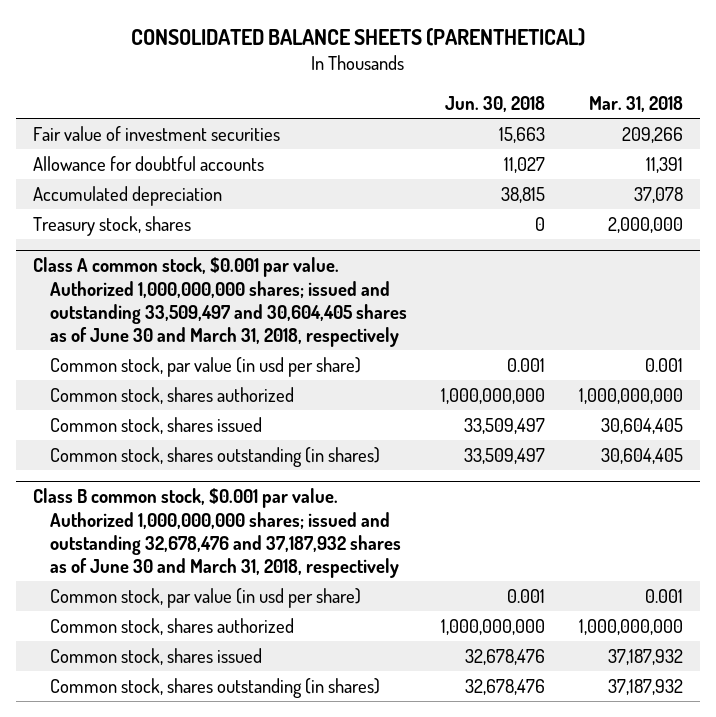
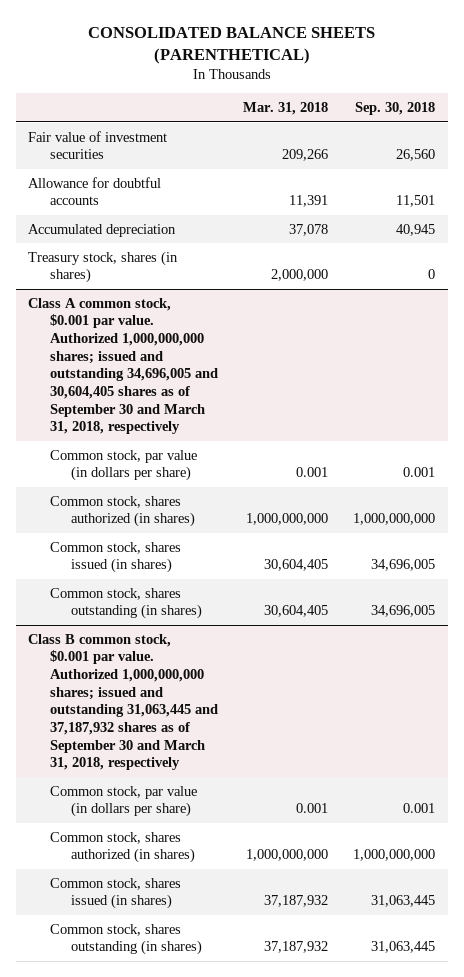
- | Jun. 30, 2018 | Mar. 31, 2018
+ | Mar. 31, 2018 | Sep. 30, 2018
- Treasury stock, shares | 0 | 2,000,000
- Class A common stock, $0.001 par value. Authorized 1,000,000,000 shares; issued and outstanding 33,509,497 and 30,604,405 shares as of June 30 and March 31, 2018, respectively
- Common stock, par value (in usd per share) | 0.001 | 0.001
- Common stock, shares authorized | 1,000,000,000 | 1,000,000,000
- Common stock, shares issued | 33,509,497 | 30,604,405
+ Treasury stock, shares (in shares) | 2,000,000 | 0
+ Class A common stock, $0.001 par value. Authorized 1,000,000,000 shares; issued and outstanding 34,696,005 and 30,604,405 shares as of September 30 and March 31, 2018, respectively
+ Common stock, par value (in dollars per share) | 0.001 | 0.001
+ Common stock, shares authorized (in shares) | 1,000,000,000 | 1,000,000,000
+ Common stock, shares issued (in shares) | 30,604,405 | 34,696,005
- Class B common stock, $0.001 par value. Authorized 1,000,000,000 shares; issued and outstanding 32,678,476 and 37,187,932 shares as of June 30 and March 31, 2018, respectively
- Common stock, par value (in usd per share) | 0.001 | 0.001
- Common stock, shares authorized | 1,000,000,000 | 1,000,000,000
- Common stock, shares issued | 32,678,476 | 37,187,932
+ Class B common stock, $0.001 par value. Authorized 1,000,000,000 shares; issued and outstanding 31,063,445 and 37,187,932 shares as of September 30 and March 31, 2018, respectively
+ Common stock, par value (in dollars per share) | 0.001 | 0.001
+ Common stock, shares authorized (in shares) | 1,000,000,000 | 1,000,000,000
+ Common stock, shares issued (in shares) | 37,187,932 | 31,063,445

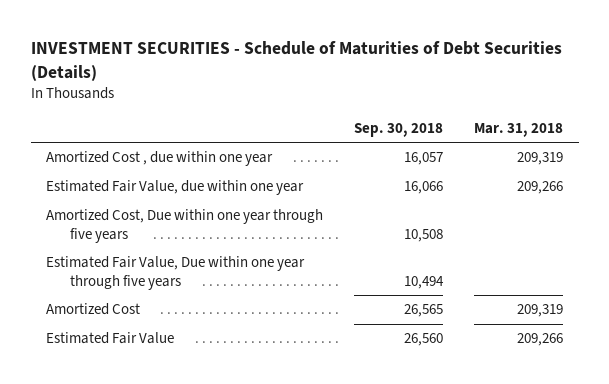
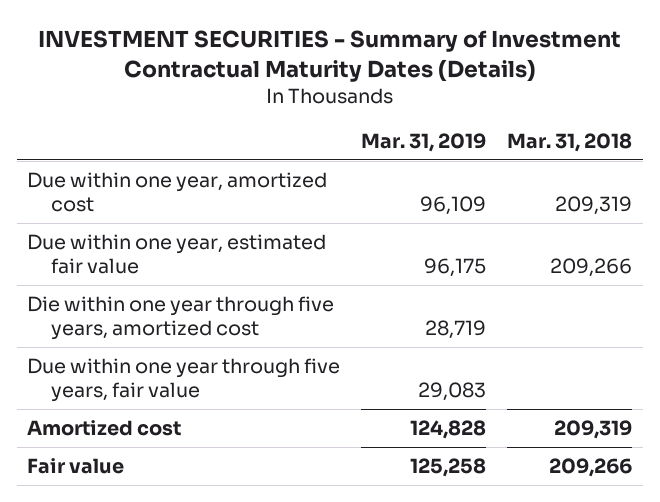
- INVESTMENT SECURITIES - Schedule of Maturities of Debt Securities (Details)
+ INVESTMENT SECURITIES - Summary of Investment Contractual Maturity Dates (Details)
- | Sep. 30, 2018 | Mar. 31, 2018
+ | Mar. 31, 2019 | Mar. 31, 2018
- Amortized Cost , due within one year | 16,057 | 209,319
- Estimated Fair Value, due within one year | 16,066 | 209,266
- Amortized Cost, Due within one year through five years | 10,508 |
- Estimated Fair Value, Due within one year through five years | 10,494 |
- Amortized Cost | 26,565 | 209,319
- Estimated Fair Value | 26,560 | 209,266
+ Due within one year, amortized cost | 96,109 | 209,319
+ Due within one year, estimated fair value | 96,175 | 209,266
+ Die within one year through five years, amortized cost | 28,719 |
+ Due within one year through five years, fair value | 29,083 |
+ Amortized cost | 124,828 | 209,319
+ Fair value | 125,258 | 209,266

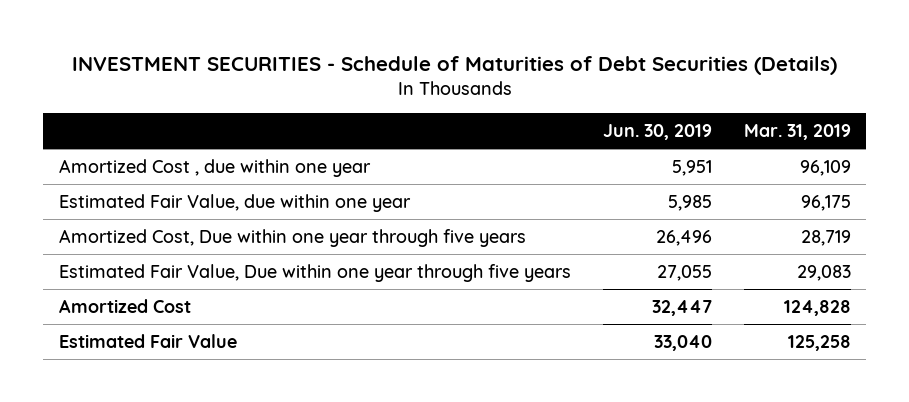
- INVESTMENT SECURITIES - Summary of Investment Contractual Maturity Dates (Details)
+ INVESTMENT SECURITIES - Schedule of Maturities of Debt Securities (Details)
- | Mar. 31, 2019 | Mar. 31, 2018
+ | Jun. 30, 2019 | Mar. 31, 2019
- Due within one year, amortized cost | 96,109 | 209,319
- Due within one year, estimated fair value | 96,175 | 209,266
- Die within one year through five years, amortized cost | 28,719 |
- Due within one year through five years, fair value | 29,083 |
- Amortized cost | 124,828 | 209,319
- Fair value | 125,258 | 209,266
+ Amortized Cost , due within one year | 5,951 | 96,109
+ Estimated Fair Value, due within one year | 5,985 | 96,175
+ Amortized Cost, Due within one year through five years | 26,496 | 28,719
+ Estimated Fair Value, Due within one year through five years | 27,055 | 29,083
+ Amortized Cost | 32,447 | 124,828
+ Estimated Fair Value | 33,040 | 125,258

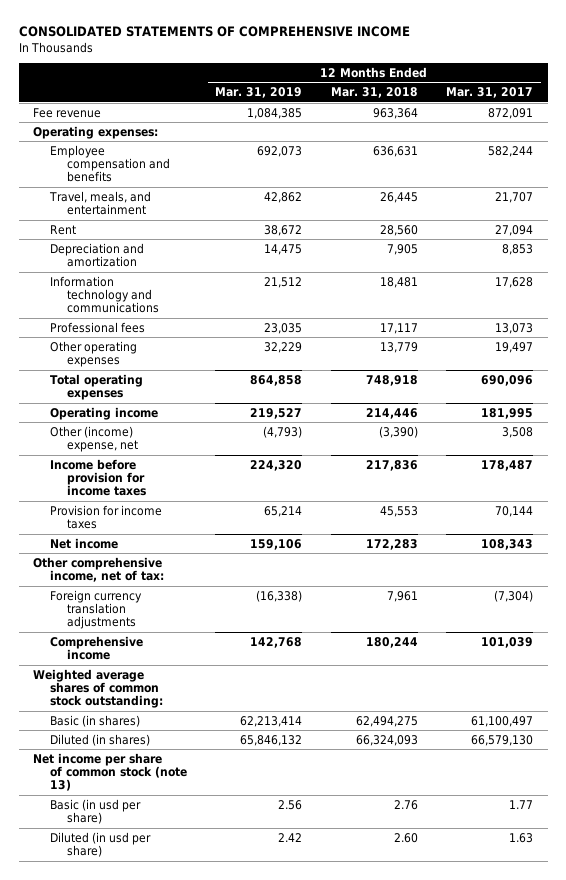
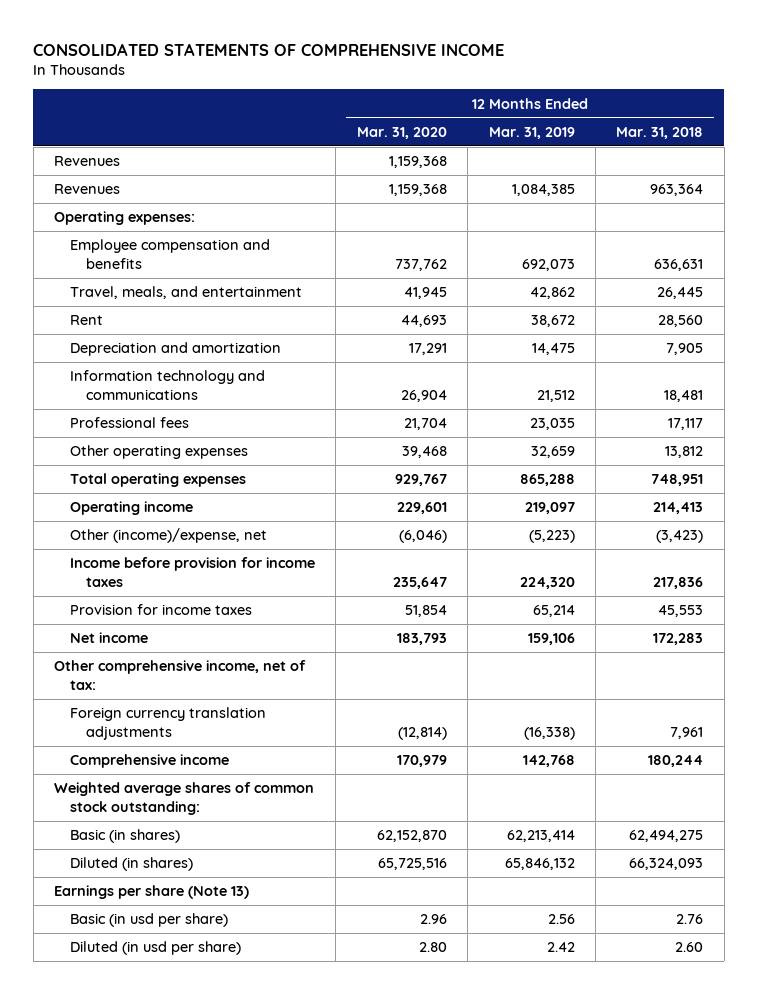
- | 12 Months Ended Mar. 31, 2019 | 12 Months Ended Mar. 31, 2018 | 12 Months Ended Mar. 31, 2017
+ | 12 Months Ended Mar. 31, 2020 | 12 Months Ended Mar. 31, 2019 | 12 Months Ended Mar. 31, 2018
- Fee revenue | 1,084,385 | 963,364 | 872,091
+ Revenues | 1,159,368 | |
+ Revenues | 1,159,368 | 1,084,385 | 963,364
- Other operating expenses | 32,229 | 13,779 | 19,497
- Total operating expenses | 864,858 | 748,918 | 690,096
- Operating income | 219,527 | 214,446 | 181,995
- Other (income) expense, net | (4,793) | (3,390) | 3,508
+ Other operating expenses | 39,468 | 32,659 | 13,812
+ Total operating expenses | 929,767 | 865,288 | 748,951
+ Operating income | 229,601 | 219,097 | 214,413
+ Other (income)/expense, net | (6,046) | (5,223) | (3,423)
- Net income per share of common stock (note 13)
+ Earnings per share (Note 13)

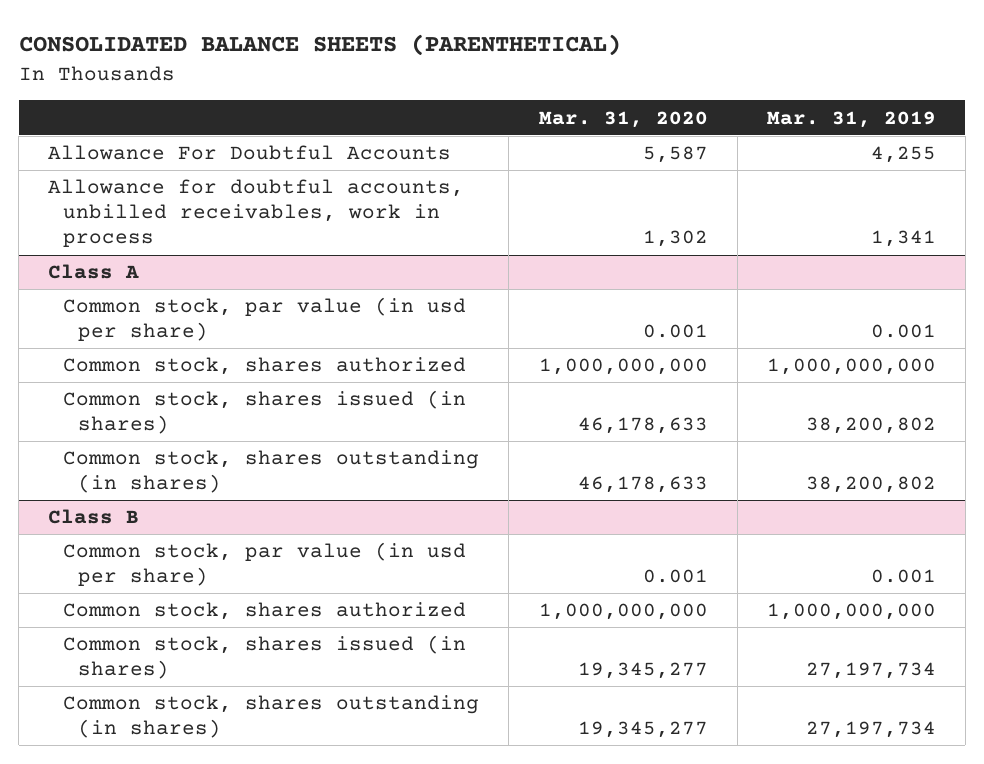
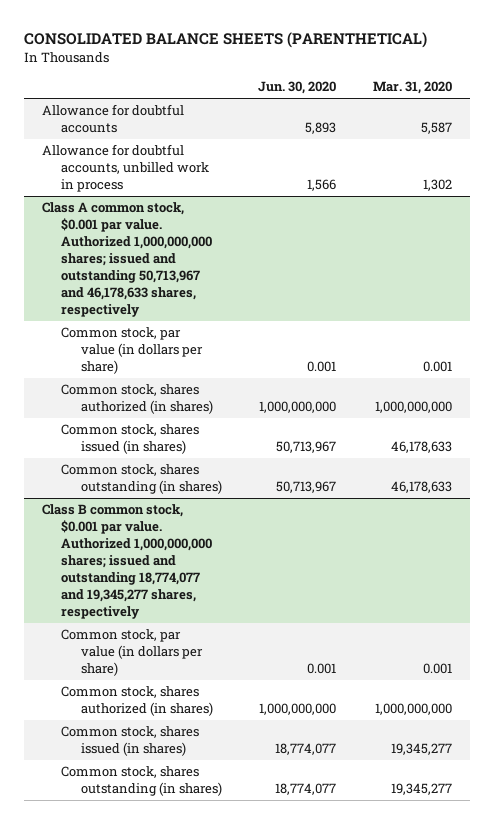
- | Mar. 31, 2020 | Mar. 31, 2019
+ | Jun. 30, 2020 | Mar. 31, 2020
- Allowance For Doubtful Accounts | 5,587 | 4,255
- Allowance for doubtful accounts, unbilled receivables, work in process | 1,302 | 1,341
- Class A
- Common stock, par value (in usd per share) | 0.001 | 0.001
- Common stock, shares authorized | 1,000,000,000 | 1,000,000,000
+ Allowance for doubtful accounts | 5,893 | 5,587
+ Allowance for doubtful accounts, unbilled work in process | 1,566 | 1,302
+ Class A common stock, $0.001 par value. Authorized 1,000,000,000 shares; issued and outstanding 50,713,967 and 46,178,633 shares, respectively
+ Common stock, par value (in dollars per share) | 0.001 | 0.001
+ Common stock, shares authorized (in shares) | 1,000,000,000 | 1,000,000,000
- Class B
- Common stock, par value (in usd per share) | 0.001 | 0.001
- Common stock, shares authorized | 1,000,000,000 | 1,000,000,000
+ Class B common stock, $0.001 par value. Authorized 1,000,000,000 shares; issued and outstanding 18,774,077 and 19,345,277 shares, respectively
+ Common stock, par value (in dollars per share) | 0.001 | 0.001
+ Common stock, shares authorized (in shares) | 1,000,000,000 | 1,000,000,000

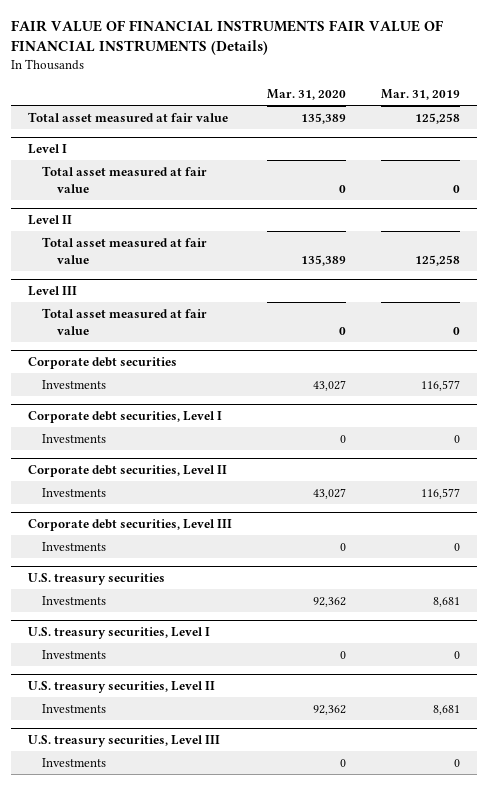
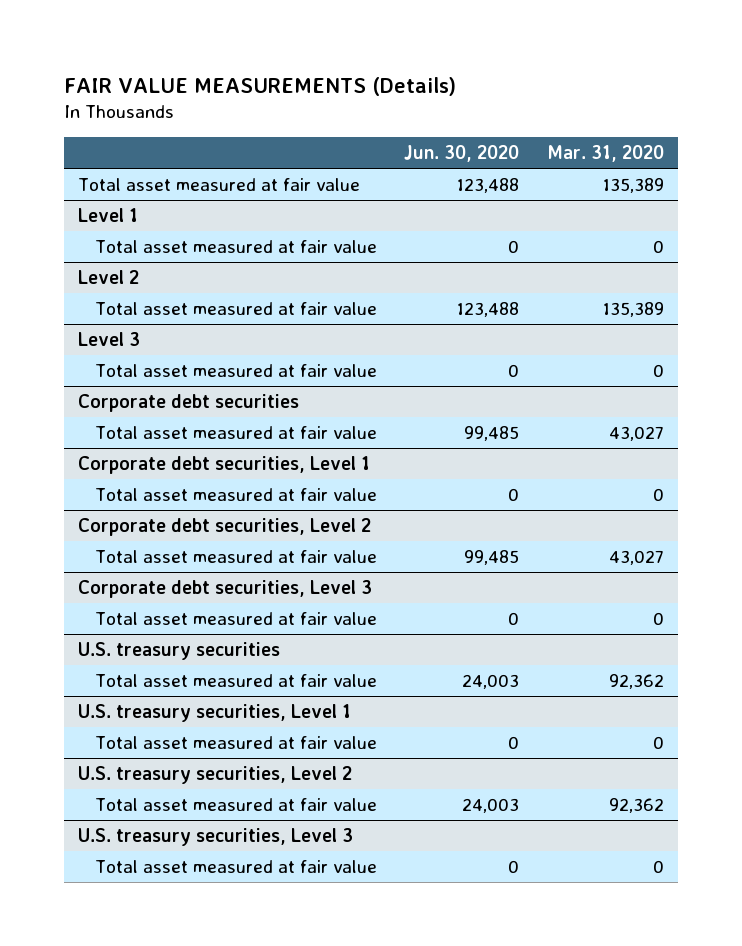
- FAIR VALUE OF FINANCIAL INSTRUMENTS FAIR VALUE OF FINANCIAL INSTRUMENTS (Details)
+ FAIR VALUE MEASUREMENTS (Details)
- | Mar. 31, 2020 | Mar. 31, 2019
+ | Jun. 30, 2020 | Mar. 31, 2020
- Level I
+ Level 1
- Level II
+ Level 2
- Level III
+ Level 3
@ Corporate debt securities
- Investments | 43,027 | 116,577
- Corporate debt securities, Level I
- Investments | 0 | 0
- Corporate debt securities, Level II
- Investments | 43,027 | 116,577
- Corporate debt securities, Level III
- Investments | 0 | 0
@ Corporate debt securities
+ Total asset measured at fair value | 99,485 | 43,027
+ Corporate debt securities, Level 1
+ Total asset measured at fair value | 0 | 0
+ Corporate debt securities, Level 2
+ Total asset measured at fair value | 99,485 | 43,027
+ Corporate debt securities, Level 3
+ Total asset measured at fair value | 0 | 0
@ U.S. treasury securities
- Investments | 92,362 | 8,681
- U.S. treasury securities, Level I
- Investments | 0 | 0
- U.S. treasury securities, Level II
- Investments | 92,362 | 8,681
- U.S. treasury securities, Level III
- Investments | 0 | 0
@ U.S. treasury securities
+ Total asset measured at fair value | 24,003 | 92,362
+ U.S. treasury securities, Level 1
+ Total asset measured at fair value | 0 | 0
+ U.S. treasury securities, Level 2
+ Total asset measured at fair value | 24,003 | 92,362
+ U.S. treasury securities, Level 3
+ Total asset measured at fair value | 0 | 0

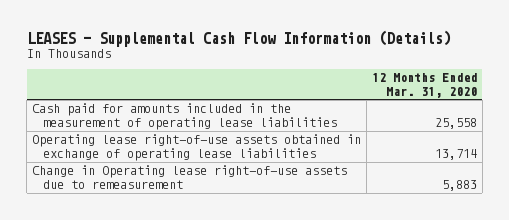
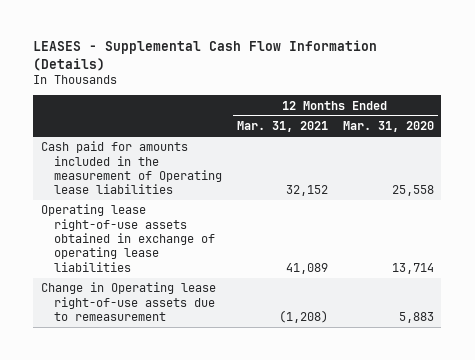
- | 12 Months Ended Mar. 31, 2020
+ | 12 Months Ended Mar. 31, 2021 | 12 Months Ended Mar. 31, 2020
- Cash paid for amounts included in the measurement of operating lease liabilities | 25,558
+ Cash paid for amounts included in the measurement of Operating lease liabilities | 32,152 | 25,558

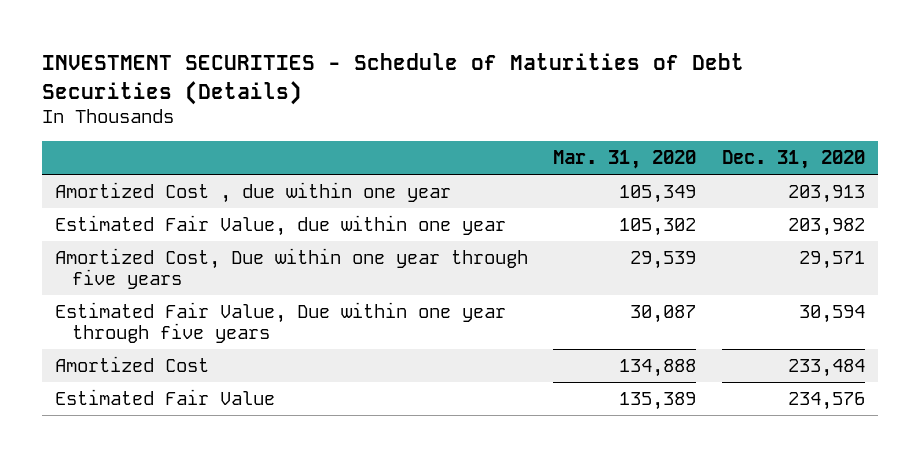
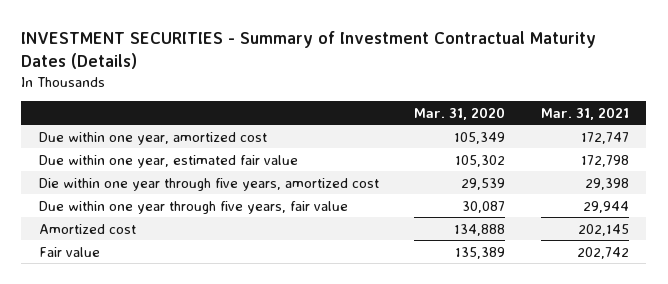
- INVESTMENT SECURITIES - Schedule of Maturities of Debt Securities (Details)
+ INVESTMENT SECURITIES - Summary of Investment Contractual Maturity Dates (Details)
- | Mar. 31, 2020 | Dec. 31, 2020
+ | Mar. 31, 2020 | Mar. 31, 2021
- Amortized Cost , due within one year | 105,349 | 203,913
- Estimated Fair Value, due within one year | 105,302 | 203,982
- Amortized Cost, Due within one year through five years | 29,539 | 29,571
- Estimated Fair Value, Due within one year through five years | 30,087 | 30,594
- Amortized Cost | 134,888 | 233,484
- Estimated Fair Value | 135,389 | 234,576
+ Due within one year, amortized cost | 105,349 | 172,747
+ Due within one year, estimated fair value | 105,302 | 172,798
+ Die within one year through five years, amortized cost | 29,539 | 29,398
+ Due within one year through five years, fair value | 30,087 | 29,944
+ Amortized cost | 134,888 | 202,145
+ Fair value | 135,389 | 202,742

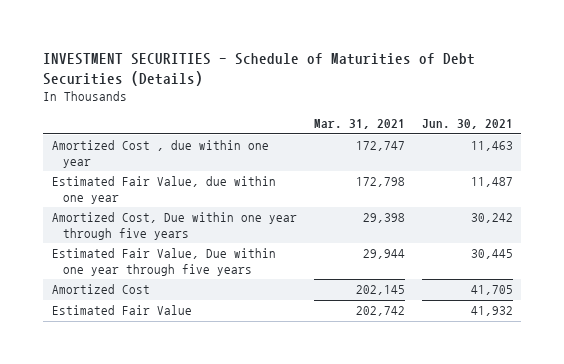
- INVESTMENT SECURITIES - Summary of Investment Contractual Maturity Dates (Details)
+ INVESTMENT SECURITIES - Schedule of Maturities of Debt Securities (Details)
- | Mar. 31, 2020 | Mar. 31, 2021
+ | Mar. 31, 2021 | Jun. 30, 2021
- Due within one year, amortized cost | 105,349 | 172,747
- Due within one year, estimated fair value | 105,302 | 172,798
- Die within one year through five years, amortized cost | 29,539 | 29,398
- Due within one year through five years, fair value | 30,087 | 29,944
- Amortized cost | 134,888 | 202,145
- Fair value | 135,389 | 202,742
+ Amortized Cost , due within one year | 172,747 | 11,463
+ Estimated Fair Value, due within one year | 172,798 | 11,487
+ Amortized Cost, Due within one year through five years | 29,398 | 30,242
+ Estimated Fair Value, Due within one year through five years | 29,944 | 30,445
+ Amortized Cost | 202,145 | 41,705
+ Estimated Fair Value | 202,742 | 41,932

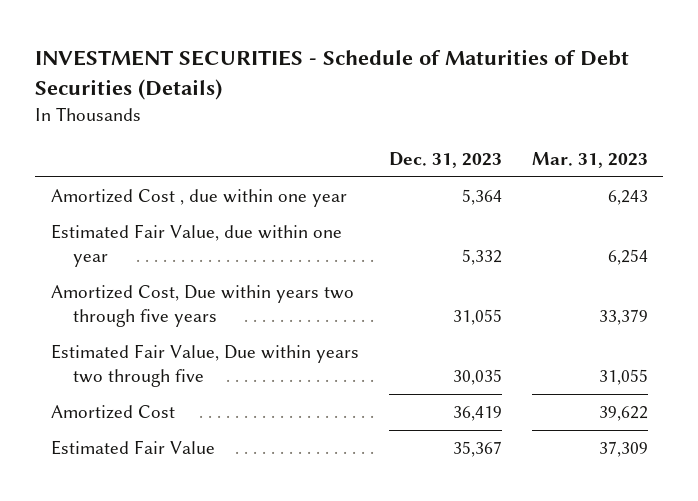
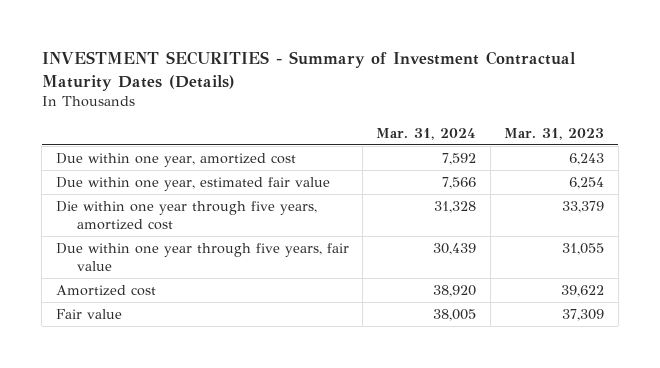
- INVESTMENT SECURITIES - Schedule of Maturities of Debt Securities (Details)
+ INVESTMENT SECURITIES - Summary of Investment Contractual Maturity Dates (Details)
- | Dec. 31, 2023 | Mar. 31, 2023
+ | Mar. 31, 2024 | Mar. 31, 2023
- Amortized Cost , due within one year | 5,364 | 6,243
- Estimated Fair Value, due within one year | 5,332 | 6,254
- Amortized Cost, Due within years two through five years | 31,055 | 33,379
- Estimated Fair Value, Due within years two through five | 30,035 | 31,055
- Amortized Cost | 36,419 | 39,622
- Estimated Fair Value | 35,367 | 37,309
+ Due within one year, amortized cost | 7,592 | 6,243
+ Due within one year, estimated fair value | 7,566 | 6,254
+ Die within one year through five years, amortized cost | 31,328 | 33,379
+ Due within one year through five years, fair value | 30,439 | 31,055
+ Amortized cost | 38,920 | 39,622
+ Fair value | 38,005 | 37,309

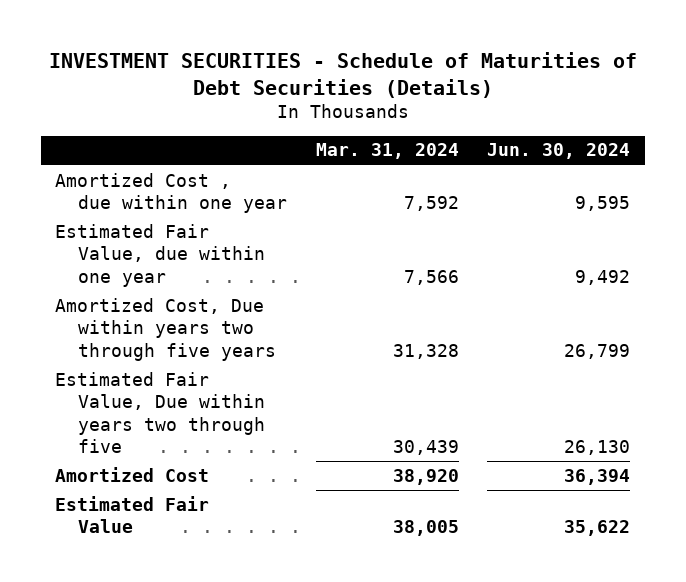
- INVESTMENT SECURITIES - Summary of Investment Contractual Maturity Dates (Details)
+ INVESTMENT SECURITIES - Schedule of Maturities of Debt Securities (Details)
- | Mar. 31, 2024 | Mar. 31, 2023
+ | Mar. 31, 2024 | Jun. 30, 2024
- Due within one year, amortized cost | 7,592 | 6,243
- Due within one year, estimated fair value | 7,566 | 6,254
- Die within one year through five years, amortized cost | 31,328 | 33,379
- Due within one year through five years, fair value | 30,439 | 31,055
- Amortized cost | 38,920 | 39,622
- Fair value | 38,005 | 37,309
+ Amortized Cost , due within one year | 7,592 | 9,595
+ Estimated Fair Value, due within one year | 7,566 | 9,492
+ Amortized Cost, Due within years two through five years | 31,328 | 26,799
+ Estimated Fair Value, Due within years two through five | 30,439 | 26,130
+ Amortized Cost | 38,920 | 36,394
+ Estimated Fair Value | 38,005 | 35,622

